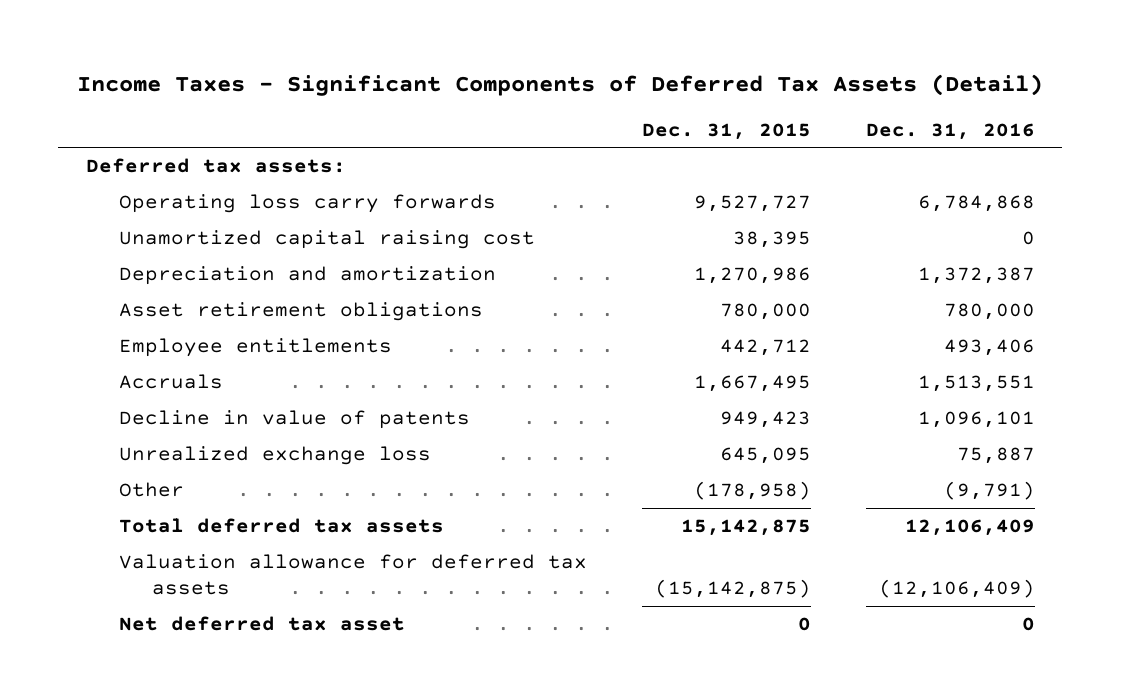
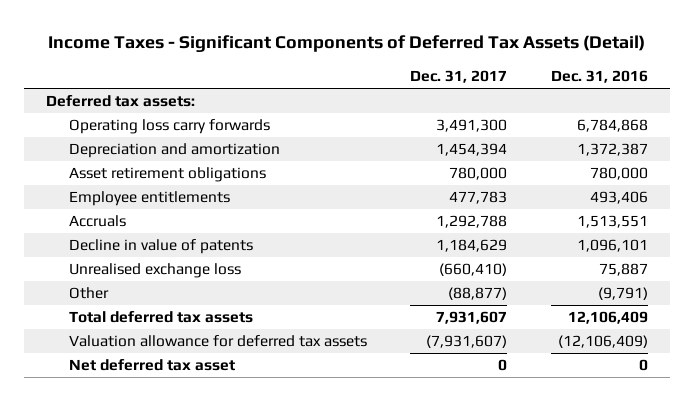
- | Dec. 31, 2015 | Dec. 31, 2016
+ | Dec. 31, 2017 | Dec. 31, 2016
- Unamortized capital raising cost | 38,395 | 0
- Unrealized exchange loss | 645,095 | 75,887
+ Unrealised exchange loss | (660,410) | 75,887

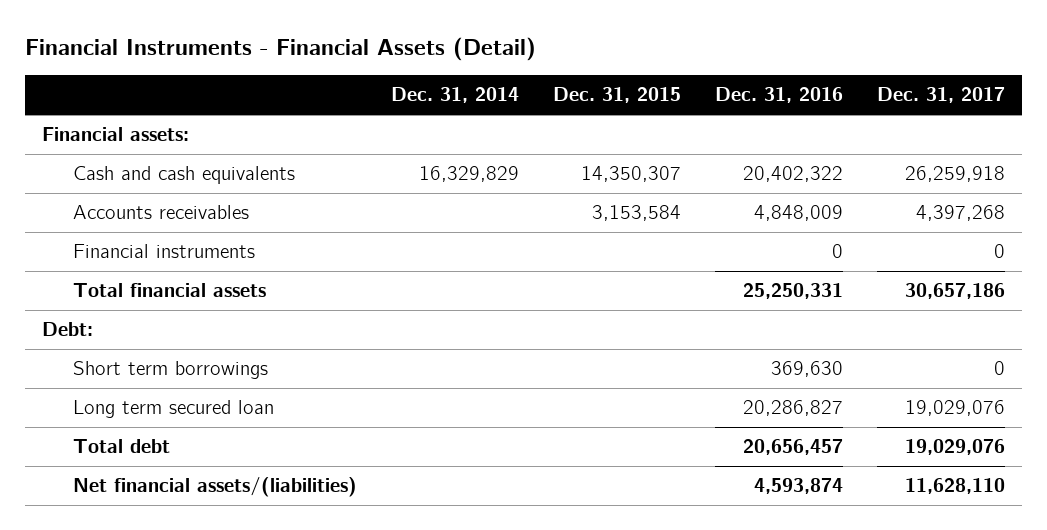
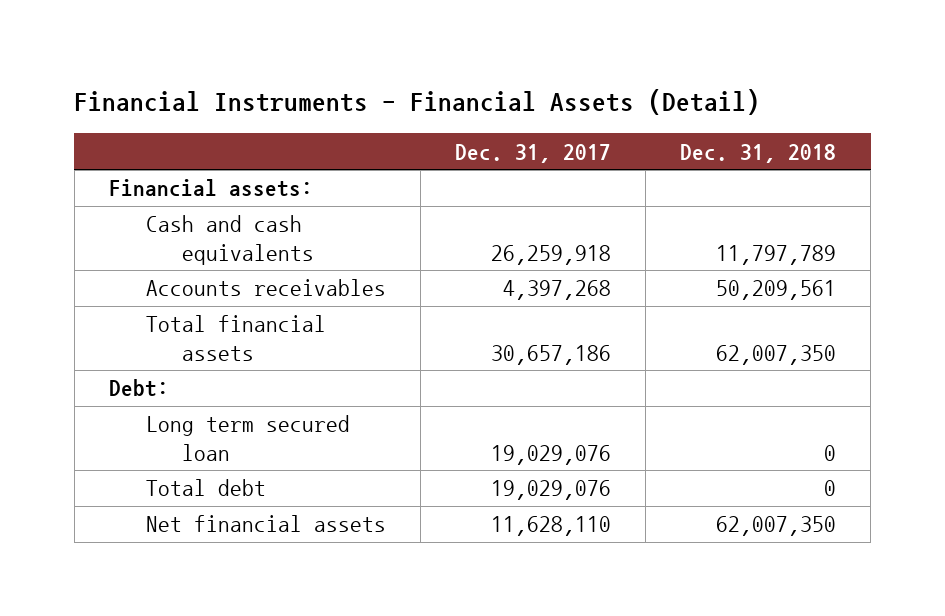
- | Dec. 31, 2014 | Dec. 31, 2015 | Dec. 31, 2016 | Dec. 31, 2017
+ | Dec. 31, 2017 | Dec. 31, 2018
- Financial instruments | | | 0 | 0
- Short term borrowings | | | 369,630 | 0
- Net financial assets/(liabilities) | | | 4,593,874 | 11,628,110
+ Net financial assets | 11,628,110 | 62,007,350

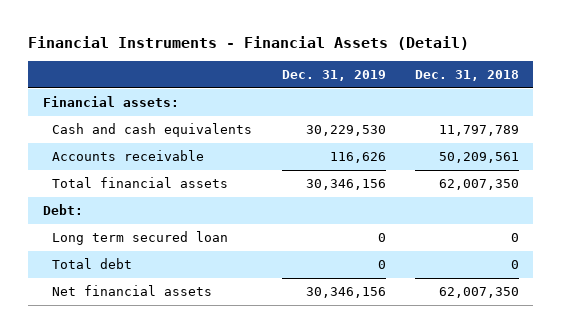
- | Dec. 31, 2017 | Dec. 31, 2018
+ | Dec. 31, 2019 | Dec. 31, 2018
- Accounts receivables | 4,397,268 | 50,209,561
+ Accounts receivable | 116,626 | 50,209,561

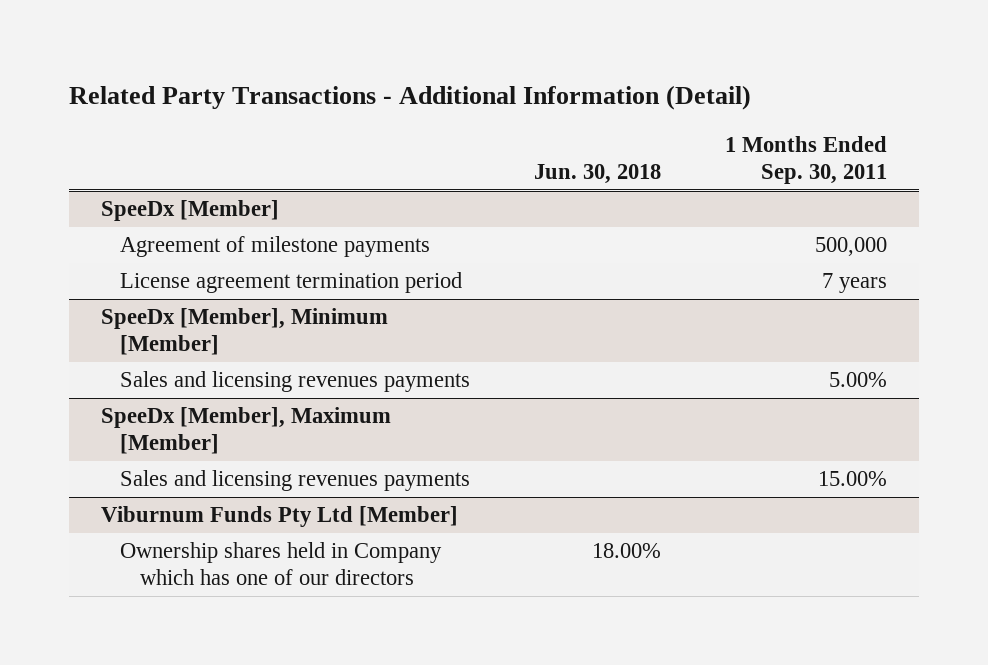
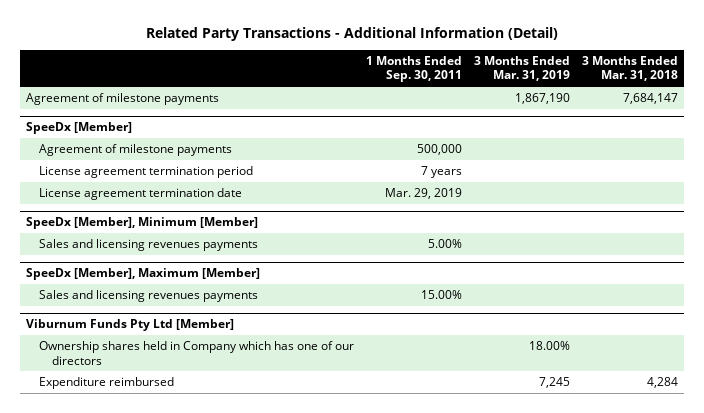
- | Jun. 30, 2018 | 1 Months Ended Sep. 30, 2011
+ | 1 Months Ended Sep. 30, 2011 | 3 Months Ended Mar. 31, 2019 | 3 Months Ended Mar. 31, 2018
+ Agreement of milestone payments | | 1,867,190 | 7,684,147
@ SpeeDx [Member]
+ License agreement termination date | Mar. 29, 2019 | |
@ Viburnum Funds Pty Ltd [Member]
+ Expenditure reimbursed | | 7,245 | 4,284

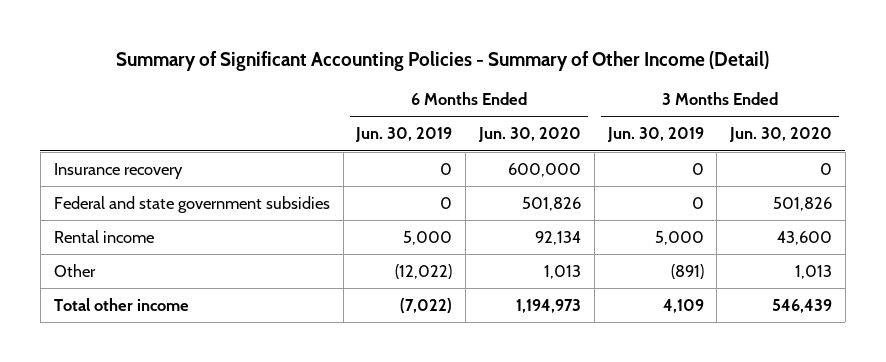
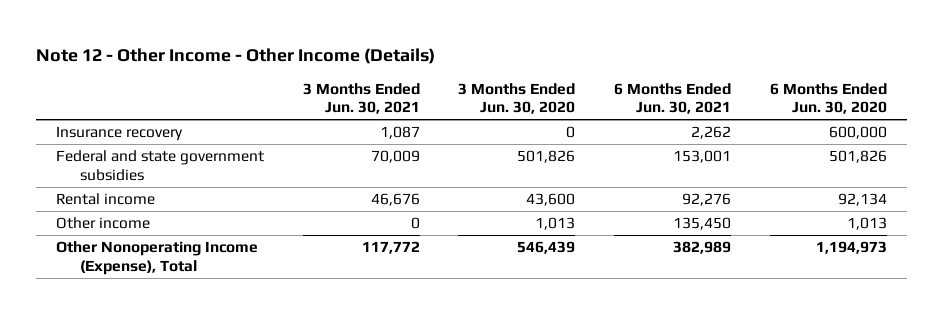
- Summary of Significant Accounting Policies - Summary of Other Income (Detail)
+ Note 12 - Other Income - Other Income (Details)
- | 6 Months Ended Jun. 30, 2019 | 6 Months Ended Jun. 30, 2020 | 3 Months Ended Jun. 30, 2019 | 3 Months Ended Jun. 30, 2020
+ | 3 Months Ended Jun. 30, 2021 | 3 Months Ended Jun. 30, 2020 | 6 Months Ended Jun. 30, 2021 | 6 Months Ended Jun. 30, 2020
- Other | (12,022) | 1,013 | (891) | 1,013
- Total other income | (7,022) | 1,194,973 | 4,109 | 546,439
+ Other income | 0 | 1,013 | 135,450 | 1,013
+ Other Nonoperating Income (Expense), Total | 117,772 | 546,439 | 382,989 | 1,194,973

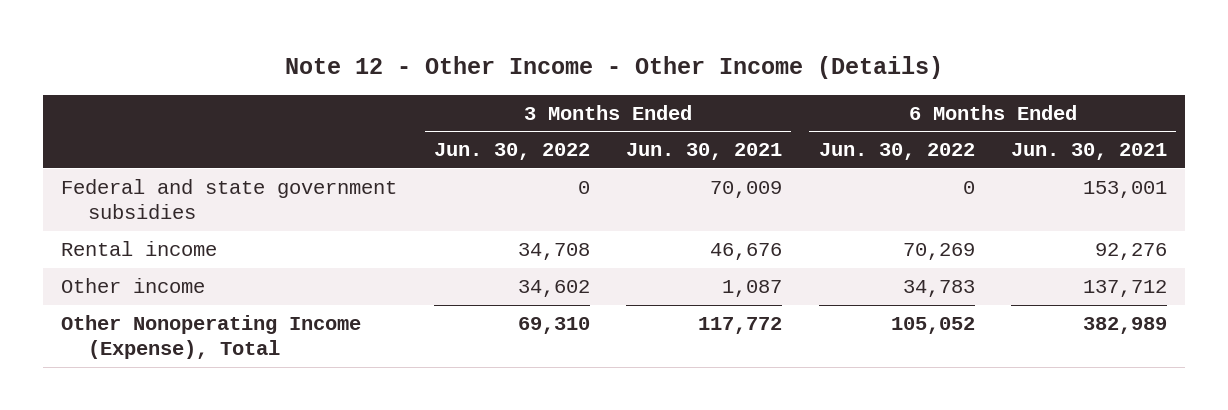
- | 3 Months Ended Jun. 30, 2021 | 3 Months Ended Jun. 30, 2020 | 6 Months Ended Jun. 30, 2021 | 6 Months Ended Jun. 30, 2020
+ | 3 Months Ended Jun. 30, 2022 | 3 Months Ended Jun. 30, 2021 | 6 Months Ended Jun. 30, 2022 | 6 Months Ended Jun. 30, 2021
- Insurance recovery | 1,087 | 0 | 2,262 | 600,000
- Other income | 0 | 1,013 | 135,450 | 1,013
+ Other income | 34,602 | 1,087 | 34,783 | 137,712

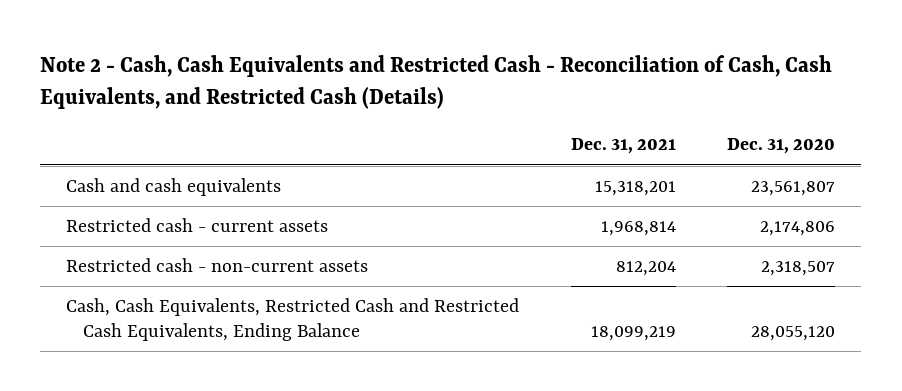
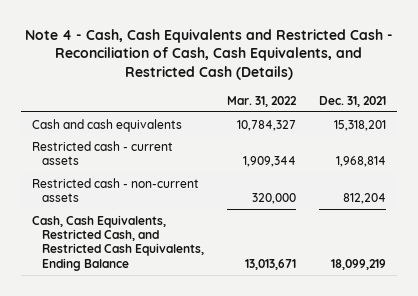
- Note 2 - Cash, Cash Equivalents and Restricted Cash - Reconciliation of Cash, Cash Equivalents, and Restricted Cash (Details)
+ Note 4 - Cash, Cash Equivalents and Restricted Cash - Reconciliation of Cash, Cash Equivalents, and Restricted Cash (Details)
- | Dec. 31, 2021 | Dec. 31, 2020
+ | Mar. 31, 2022 | Dec. 31, 2021
- Cash, Cash Equivalents, Restricted Cash and Restricted Cash Equivalents, Ending Balance | 18,099,219 | 28,055,120
+ Cash, Cash Equivalents, Restricted Cash, and Restricted Cash Equivalents, Ending Balance | 13,013,671 | 18,099,219

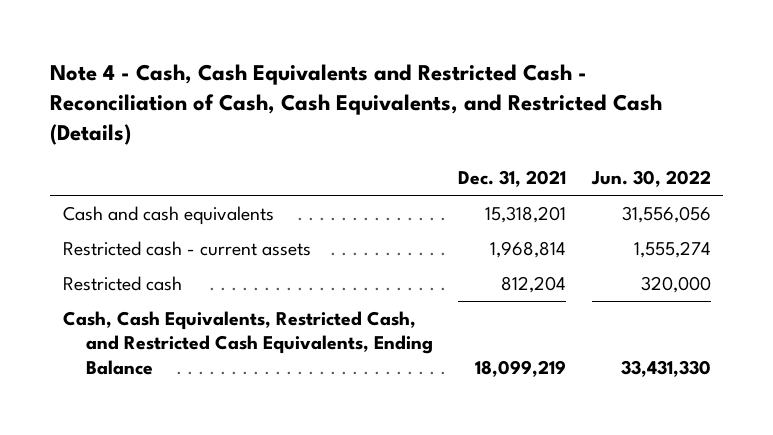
- | Mar. 31, 2022 | Dec. 31, 2021
+ | Dec. 31, 2021 | Jun. 30, 2022
- Restricted cash - non-current assets | 320,000 | 812,204
+ Restricted cash | 812,204 | 320,000

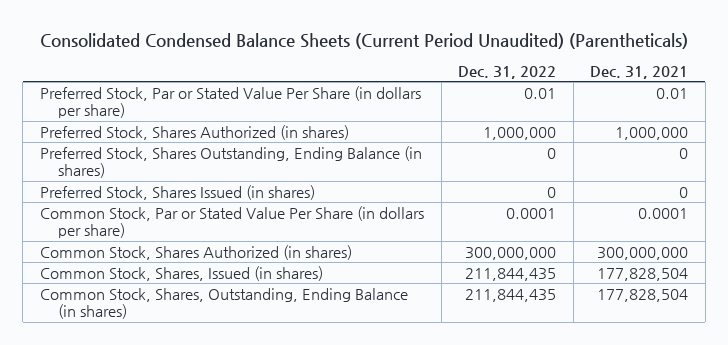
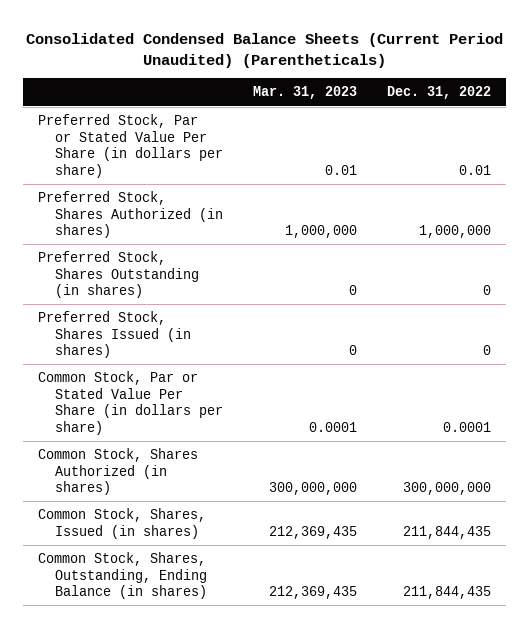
- | Dec. 31, 2022 | Dec. 31, 2021
+ | Mar. 31, 2023 | Dec. 31, 2022
- Preferred Stock, Shares Outstanding, Ending Balance (in shares) | 0 | 0
+ Preferred Stock, Shares Outstanding (in shares) | 0 | 0

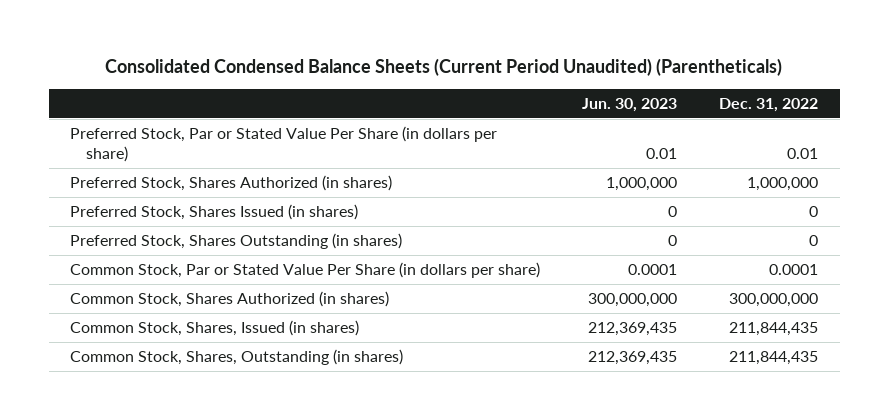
- | Mar. 31, 2023 | Dec. 31, 2022
+ | Jun. 30, 2023 | Dec. 31, 2022
moved down: Preferred Stock, Shares Outstanding (in shares) | 0 | 0
- Common Stock, Shares, Outstanding, Ending Balance (in shares) | 212,369,435 | 211,844,435
+ Common Stock, Shares, Outstanding (in shares) | 212,369,435 | 211,844,435

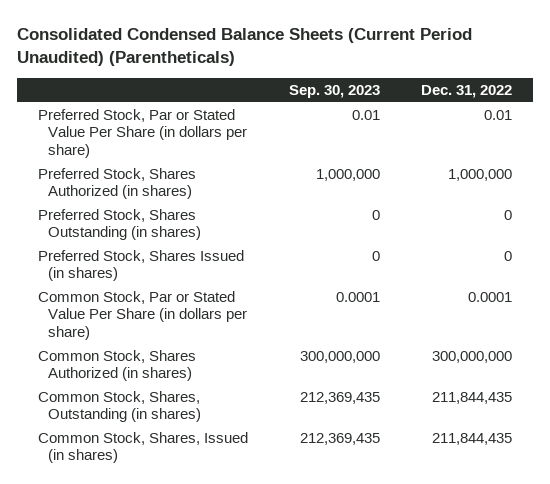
- | Jun. 30, 2023 | Dec. 31, 2022
+ | Sep. 30, 2023 | Dec. 31, 2022
moved down: Preferred Stock, Shares Issued (in shares) | 0 | 0
moved down: Common Stock, Shares, Issued (in shares) | 212,369,435 | 211,844,435

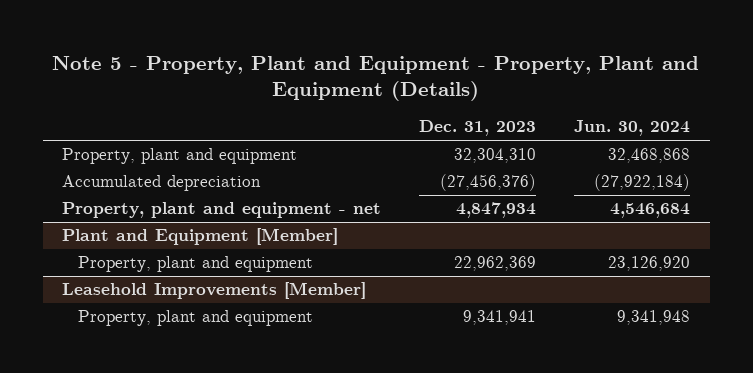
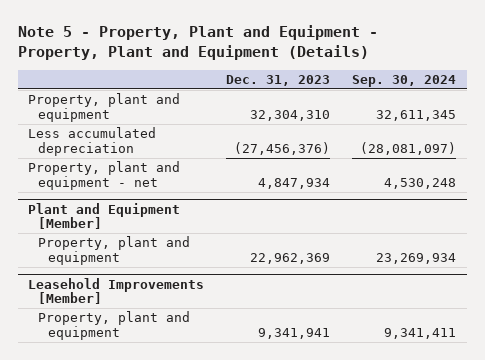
- | Dec. 31, 2023 | Jun. 30, 2024
+ | Dec. 31, 2023 | Sep. 30, 2024
- Accumulated depreciation | (27,456,376) | (27,922,184)
+ Less accumulated depreciation | (27,456,376) | (28,081,097)

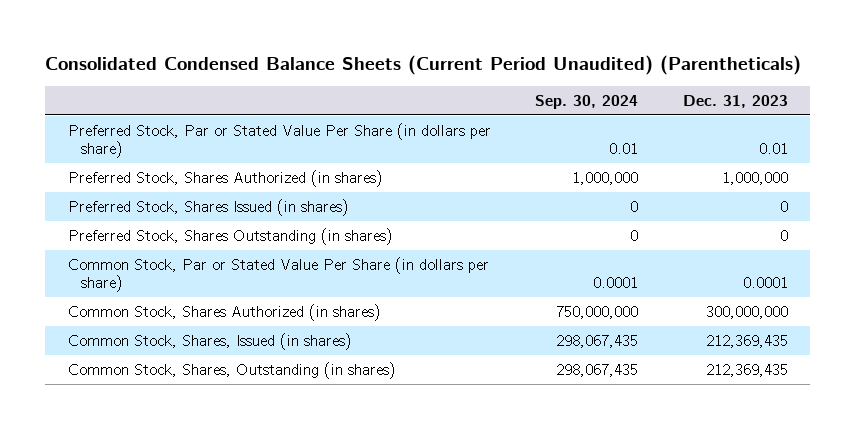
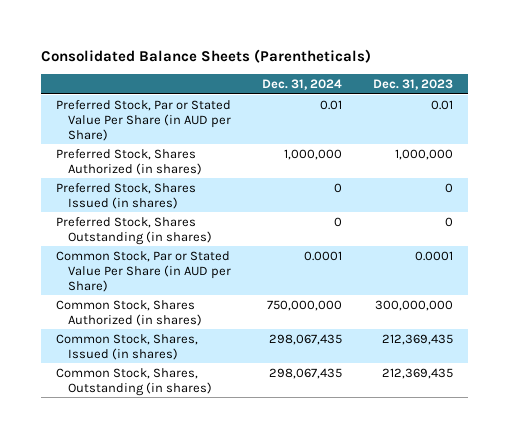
- Consolidated Condensed Balance Sheets (Current Period Unaudited) (Parentheticals)
+ Consolidated Balance Sheets (Parentheticals)
- | Sep. 30, 2024 | Dec. 31, 2023
+ | Dec. 31, 2024 | Dec. 31, 2023
- Preferred Stock, Par or Stated Value Per Share (in dollars per share) | 0.01 | 0.01
+ Preferred Stock, Par or Stated Value Per Share (in AUD per Share) | 0.01 | 0.01
- Common Stock, Par or Stated Value Per Share (in dollars per share) | 0.0001 | 0.0001
+ Common Stock, Par or Stated Value Per Share (in AUD per Share) | 0.0001 | 0.0001

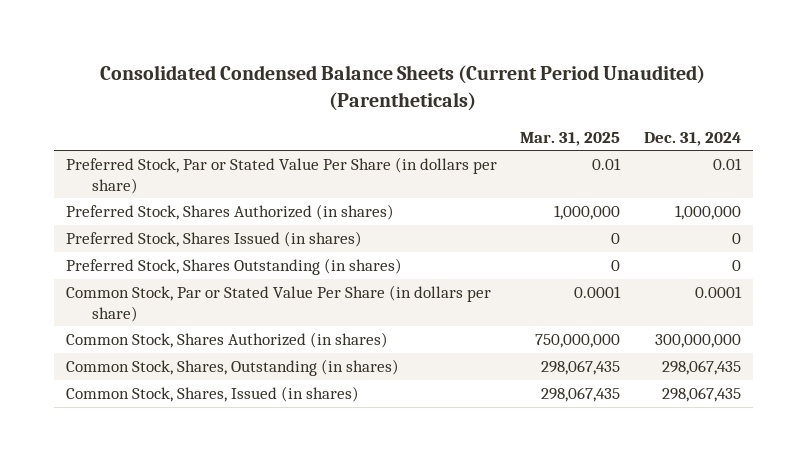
- Consolidated Balance Sheets (Parentheticals)
+ Consolidated Condensed Balance Sheets (Current Period Unaudited) (Parentheticals)
- | Dec. 31, 2024 | Dec. 31, 2023
+ | Mar. 31, 2025 | Dec. 31, 2024
- Preferred Stock, Par or Stated Value Per Share (in AUD per Share) | 0.01 | 0.01
+ Preferred Stock, Par or Stated Value Per Share (in dollars per share) | 0.01 | 0.01
- Common Stock, Par or Stated Value Per Share (in AUD per Share) | 0.0001 | 0.0001
- Common Stock, Shares Authorized (in shares) | 750,000,000 | 300,000,000
+ Common Stock, Par or Stated Value Per Share (in dollars per share) | 0.0001 | 0.0001
+ Common Stock, Shares Authorized (in shares) | 750,000,000 | 300,000,000
moved down: Common Stock, Shares, Issued (in shares) | 298,067,435 | 298,067,435

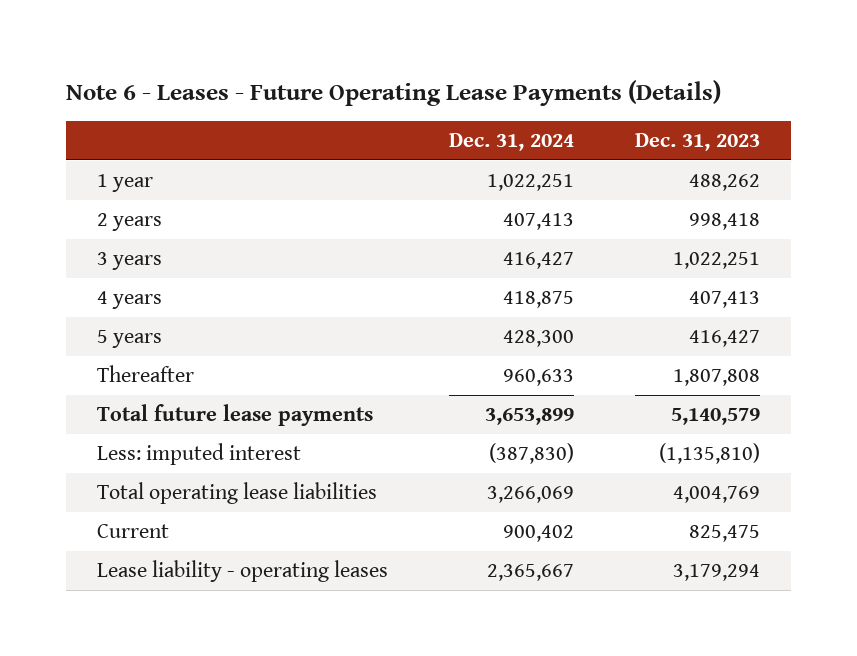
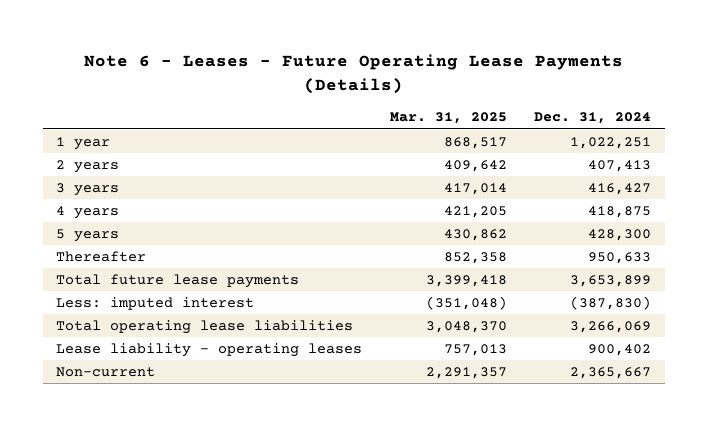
- | Dec. 31, 2024 | Dec. 31, 2023
+ | Mar. 31, 2025 | Dec. 31, 2024
- Thereafter | 960,633 | 1,807,808
+ Thereafter | 852,358 | 950,633
- Current | 900,402 | 825,475
- Lease liability - operating leases | 2,365,667 | 3,179,294
+ Lease liability - operating leases | 757,013 | 900,402
+ Non-current | 2,291,357 | 2,365,667

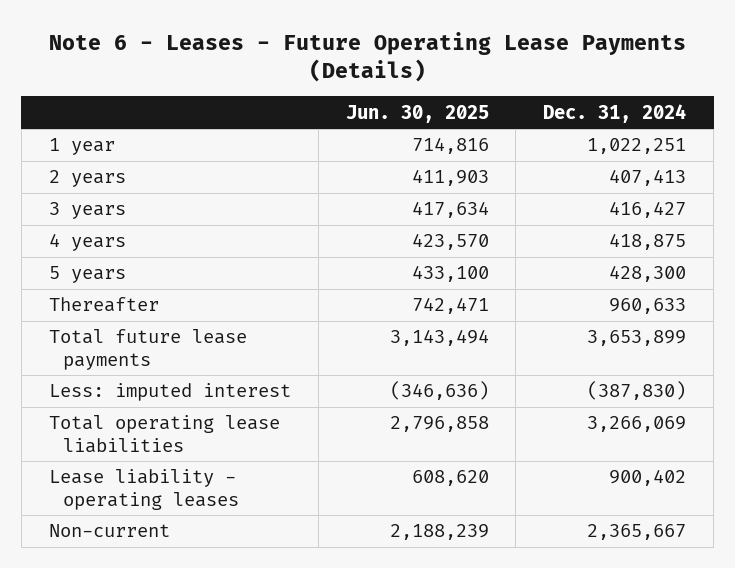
- | Mar. 31, 2025 | Dec. 31, 2024
+ | Jun. 30, 2025 | Dec. 31, 2024
- Thereafter | 852,358 | 950,633
+ Thereafter | 742,471 | 960,633

